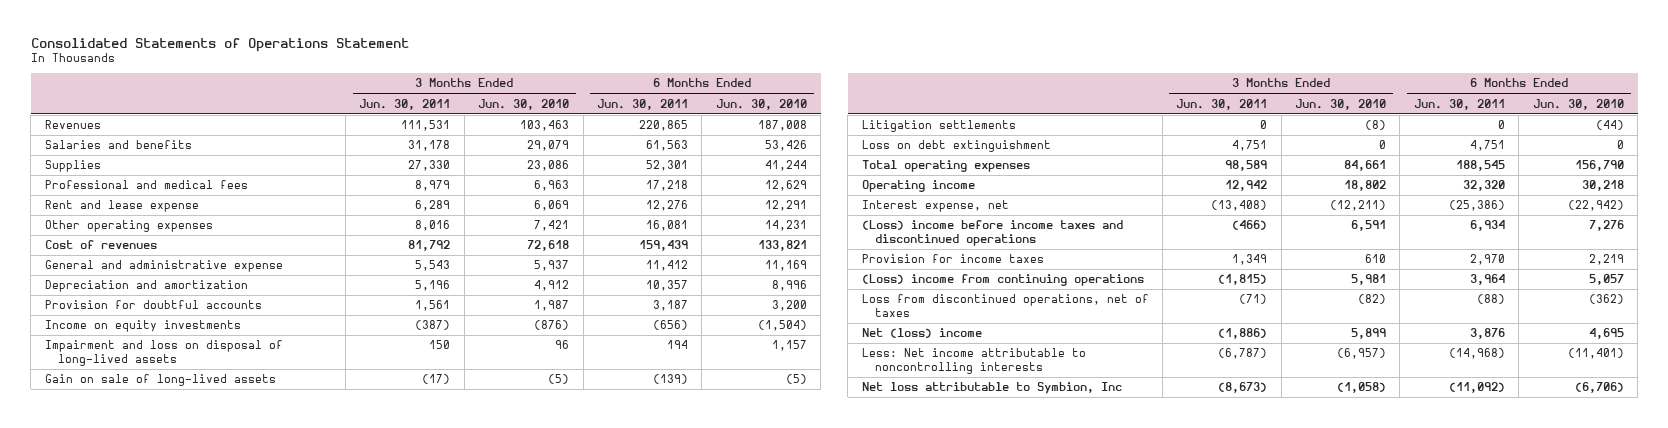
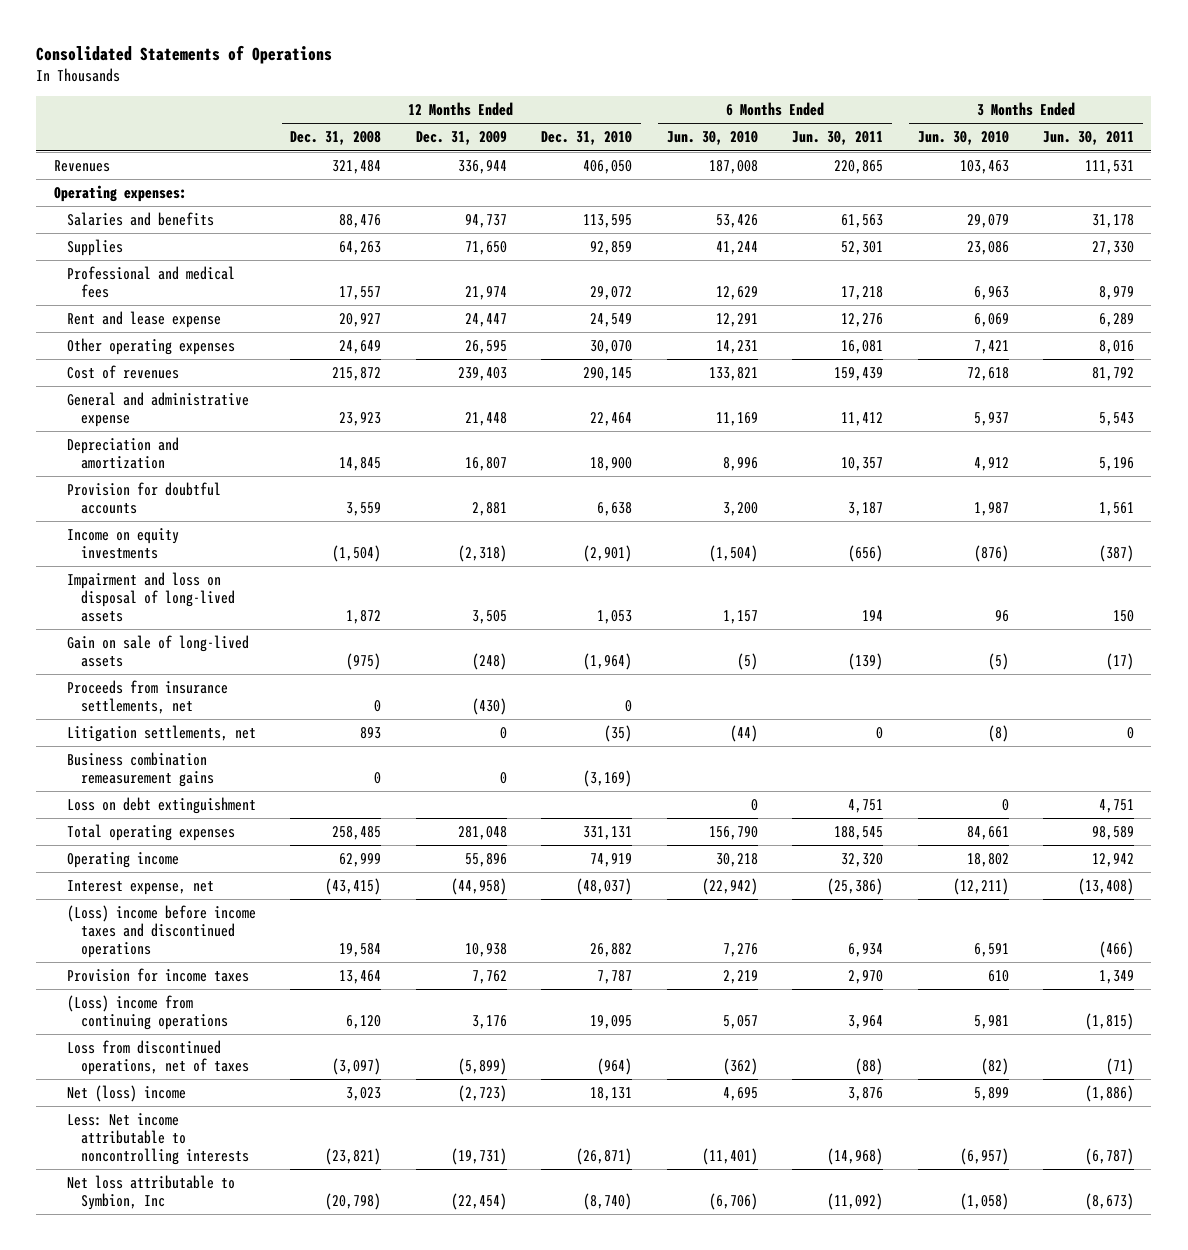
- Consolidated Statements of Operations Statement
+ Consolidated Statements of Operations
- | 3 Months Ended Jun. 30, 2011 | 3 Months Ended Jun. 30, 2010 | 6 Months Ended Jun. 30, 2011 | 6 Months Ended Jun. 30, 2010
+ | 12 Months Ended Dec. 31, 2008 | 12 Months Ended Dec. 31, 2009 | 12 Months Ended Dec. 31, 2010 | 6 Months Ended Jun. 30, 2010 | 6 Months Ended Jun. 30, 2011 | 3 Months Ended Jun. 30, 2010 | 3 Months Ended Jun. 30, 2011
+ Operating expenses:
- Litigation settlements | 0 | (8) | 0 | (44)
+ Proceeds from insurance settlements, net | 0 | (430) | 0 | | | |
+ Litigation settlements, net | 893 | 0 | (35) | (44) | 0 | (8) | 0
+ Business combination remeasurement gains | 0 | 0 | (3,169) | | | |

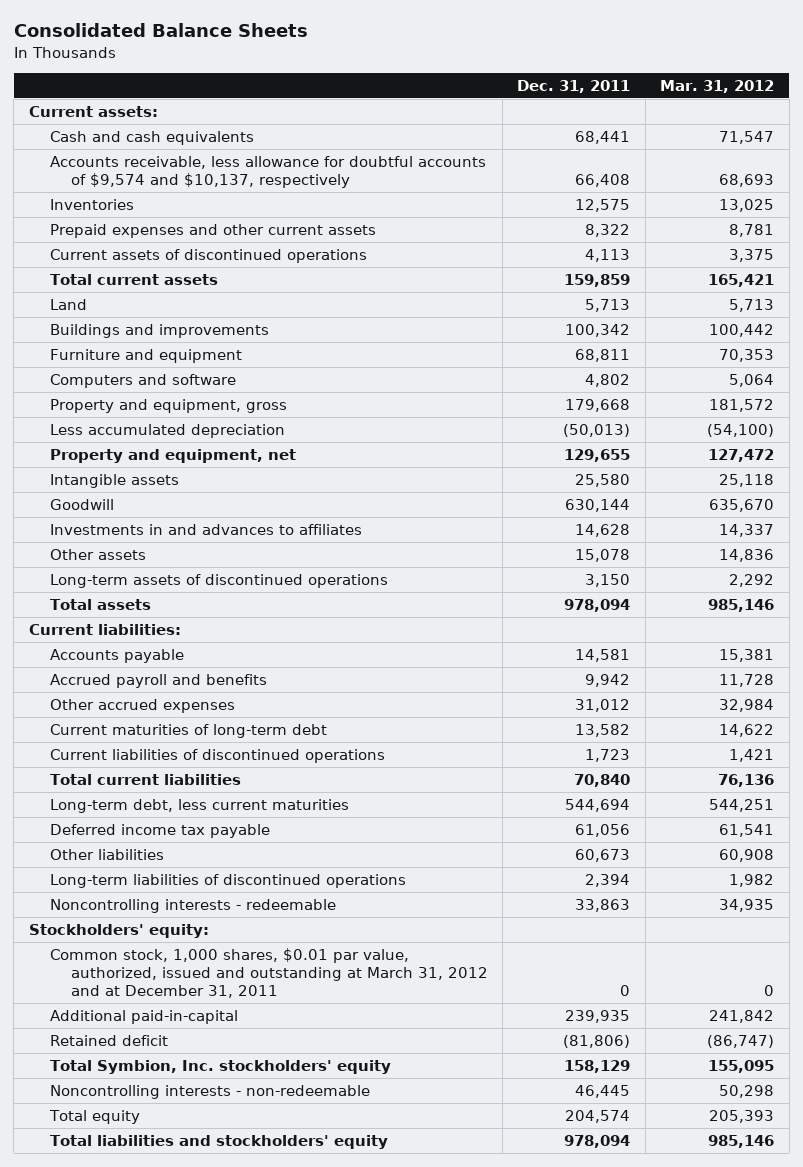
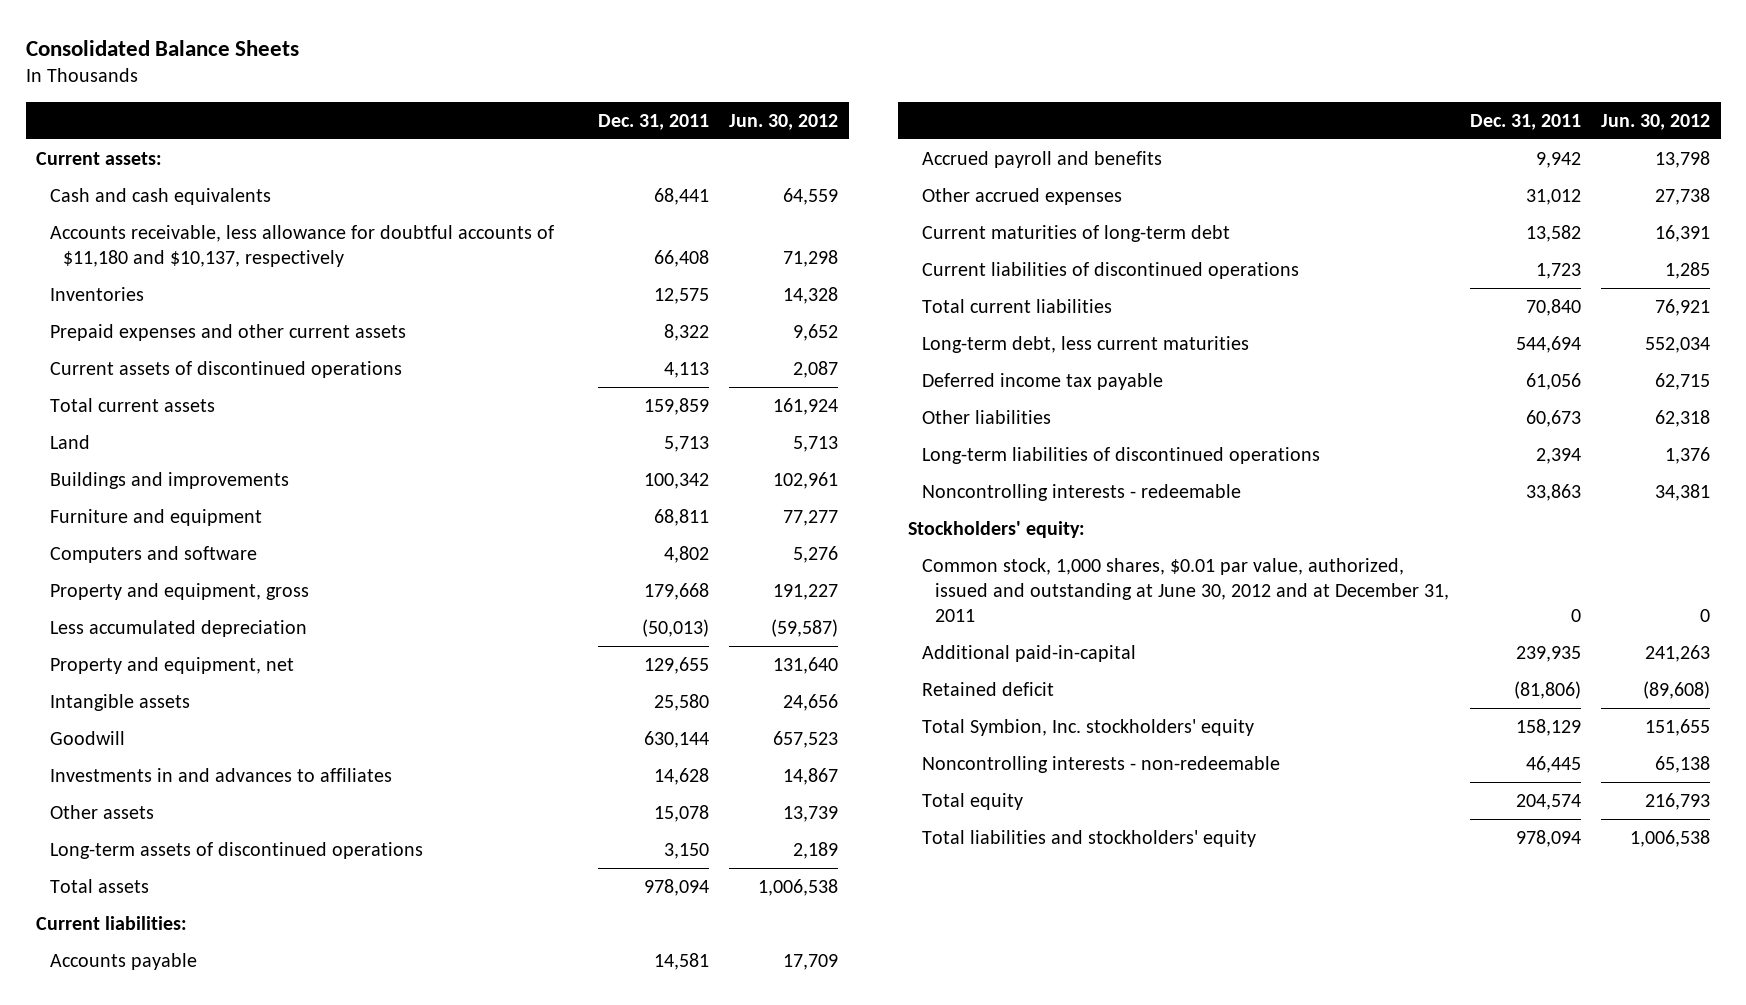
- | Dec. 31, 2011 | Mar. 31, 2012
+ | Dec. 31, 2011 | Jun. 30, 2012
- Accounts receivable, less allowance for doubtful accounts of $9,574 and $10,137, respectively | 66,408 | 68,693
+ Accounts receivable, less allowance for doubtful accounts of $11,180 and $10,137, respectively | 66,408 | 71,298
- Common stock, 1,000 shares, $0.01 par value, authorized, issued and outstanding at March 31, 2012 and at December 31, 2011 | 0 | 0
+ Common stock, 1,000 shares, $0.01 par value, authorized, issued and outstanding at June 30, 2012 and at December 31, 2011 | 0 | 0

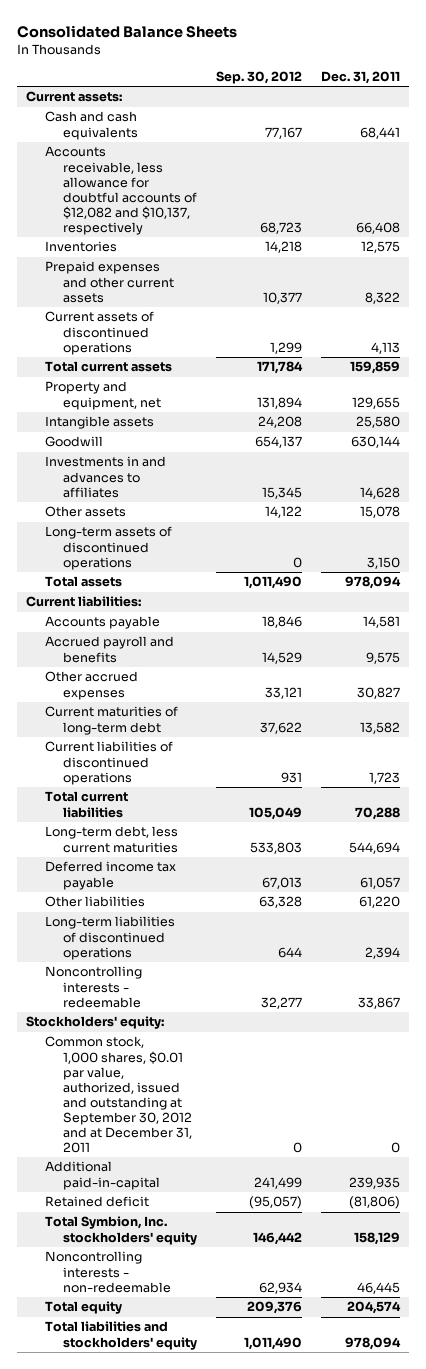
- | Dec. 31, 2011 | Jun. 30, 2012
+ | Sep. 30, 2012 | Dec. 31, 2011
- Accounts receivable, less allowance for doubtful accounts of $11,180 and $10,137, respectively | 66,408 | 71,298
+ Accounts receivable, less allowance for doubtful accounts of $12,082 and $10,137, respectively | 68,723 | 66,408
- Land | 5,713 | 5,713
- Buildings and improvements | 100,342 | 102,961
- Furniture and equipment | 68,811 | 77,277
- Computers and software | 4,802 | 5,276
- Property and equipment, gross | 179,668 | 191,227
- Less accumulated depreciation | (50,013) | (59,587)
- Accrued payroll and benefits | 9,942 | 13,798
- Other accrued expenses | 31,012 | 27,738
+ Accrued payroll and benefits | 14,529 | 9,575
+ Other accrued expenses | 33,121 | 30,827
- Total current liabilities | 70,840 | 76,921
+ Total current liabilities | 105,049 | 70,288
- Deferred income tax payable | 61,056 | 62,715
- Other liabilities | 60,673 | 62,318
+ Deferred income tax payable | 67,013 | 61,057
+ Other liabilities | 63,328 | 61,220
- Noncontrolling interests - redeemable | 33,863 | 34,381
+ Noncontrolling interests - redeemable | 32,277 | 33,867
- Common stock, 1,000 shares, $0.01 par value, authorized, issued and outstanding at June 30, 2012 and at December 31, 2011 | 0 | 0
+ Common stock, 1,000 shares, $0.01 par value, authorized, issued and outstanding at September 30, 2012 and at December 31, 2011 | 0 | 0

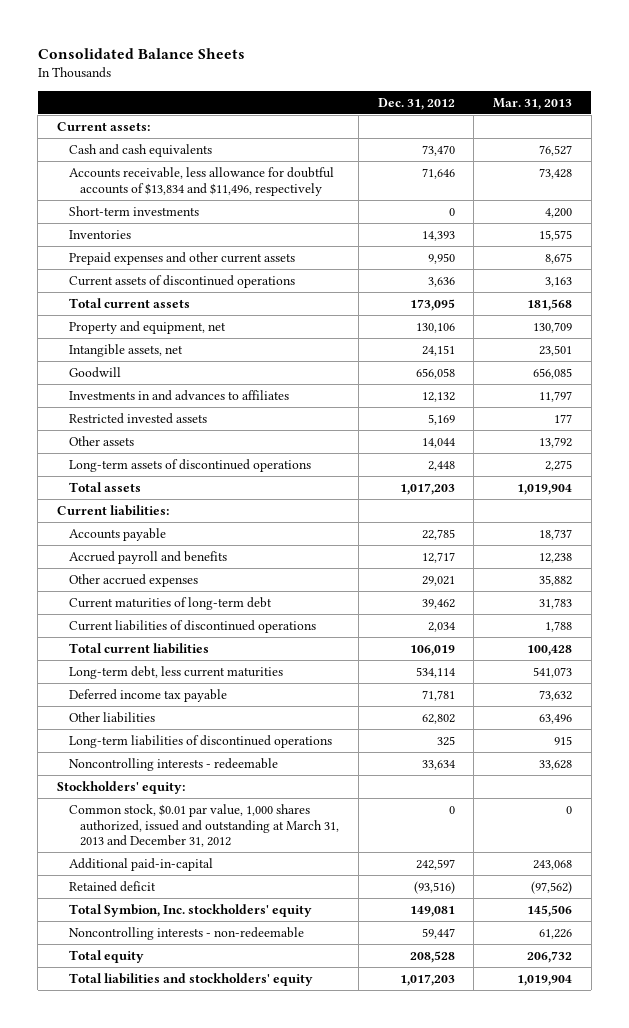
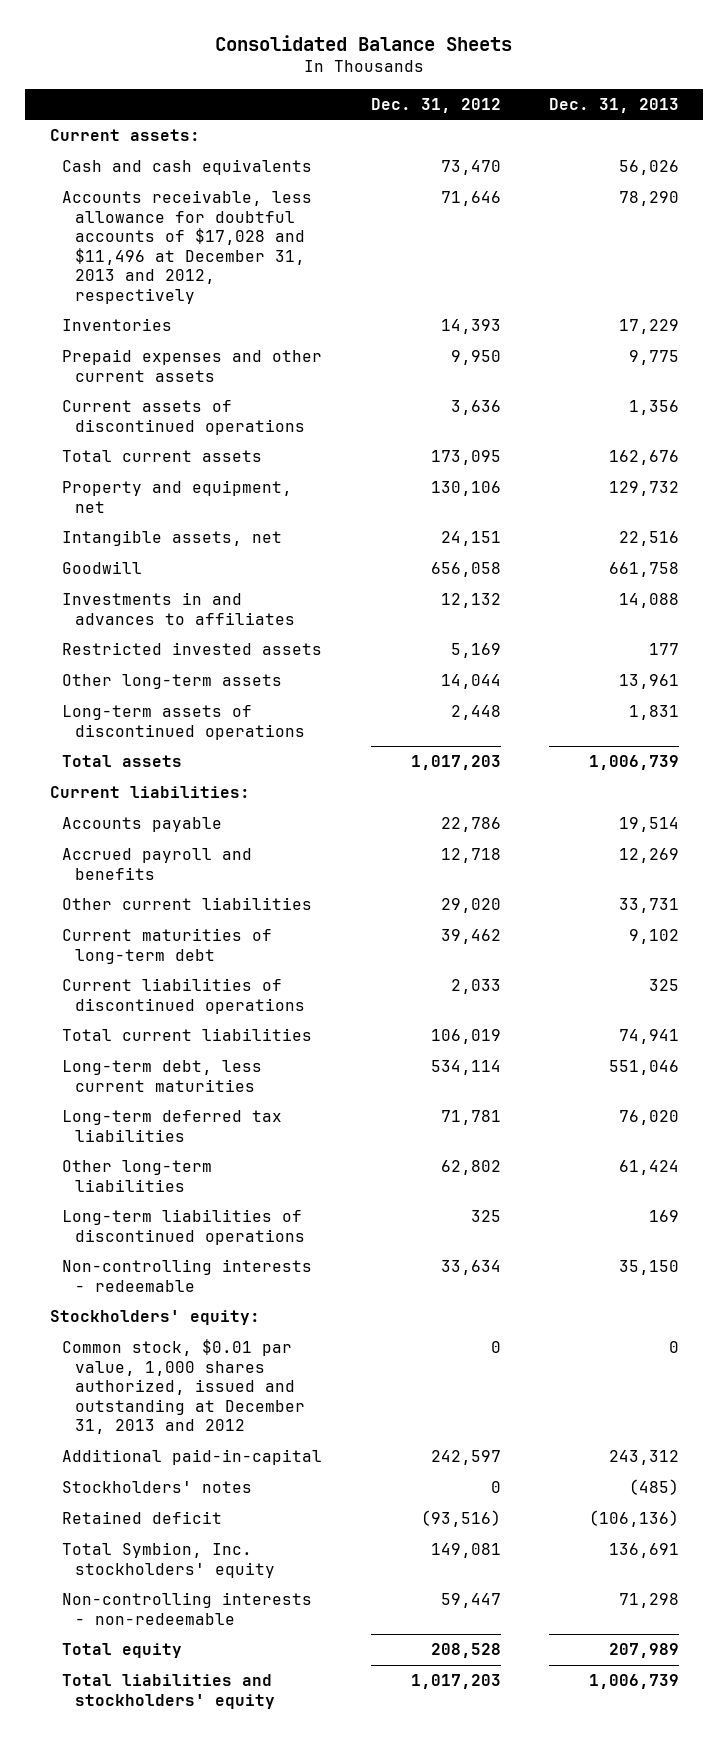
- | Dec. 31, 2012 | Mar. 31, 2013
+ | Dec. 31, 2012 | Dec. 31, 2013
- Accounts receivable, less allowance for doubtful accounts of $13,834 and $11,496, respectively | 71,646 | 73,428
- Short-term investments | 0 | 4,200
+ Accounts receivable, less allowance for doubtful accounts of $17,028 and $11,496 at December 31, 2013 and 2012, respectively | 71,646 | 78,290
- Other assets | 14,044 | 13,792
+ Other long-term assets | 14,044 | 13,961
- Accounts payable | 22,785 | 18,737
- Accrued payroll and benefits | 12,717 | 12,238
- Other accrued expenses | 29,021 | 35,882
+ Accounts payable | 22,786 | 19,514
+ Accrued payroll and benefits | 12,718 | 12,269
+ Other current liabilities | 29,020 | 33,731
- Current liabilities of discontinued operations | 2,034 | 1,788
+ Current liabilities of discontinued operations | 2,033 | 325
- Deferred income tax payable | 71,781 | 73,632
- Other liabilities | 62,802 | 63,496
+ Long-term deferred tax liabilities | 71,781 | 76,020
+ Other long-term liabilities | 62,802 | 61,424
- Noncontrolling interests - redeemable | 33,634 | 33,628
+ Non-controlling interests - redeemable | 33,634 | 35,150
- Common stock, $0.01 par value, 1,000 shares authorized, issued and outstanding at March 31, 2013 and December 31, 2012 | 0 | 0
+ Common stock, $0.01 par value, 1,000 shares authorized, issued and outstanding at December 31, 2013 and 2012 | 0 | 0
+ Stockholders' notes | 0 | (485)
- Noncontrolling interests - non-redeemable | 59,447 | 61,226
+ Non-controlling interests - non-redeemable | 59,447 | 71,298

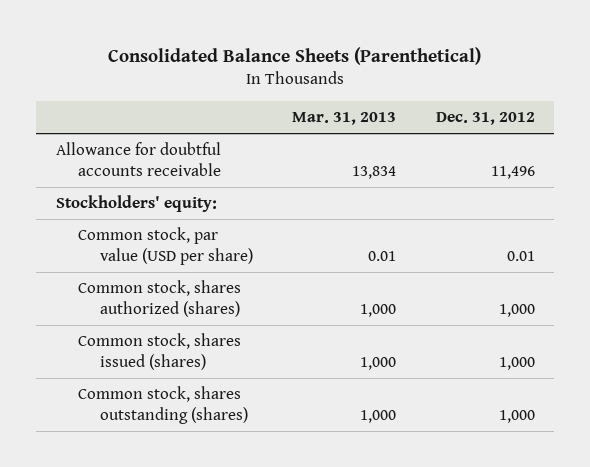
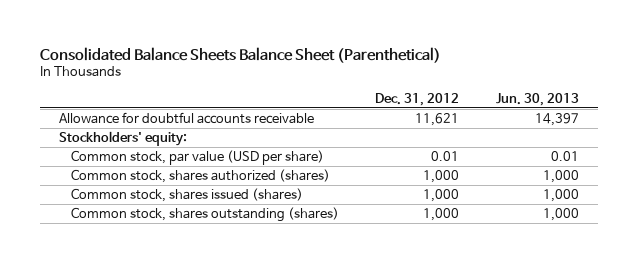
- Consolidated Balance Sheets (Parenthetical)
+ Consolidated Balance Sheets Balance Sheet (Parenthetical)
- | Mar. 31, 2013 | Dec. 31, 2012
+ | Dec. 31, 2012 | Jun. 30, 2013
- Allowance for doubtful accounts receivable | 13,834 | 11,496
+ Allowance for doubtful accounts receivable | 11,621 | 14,397

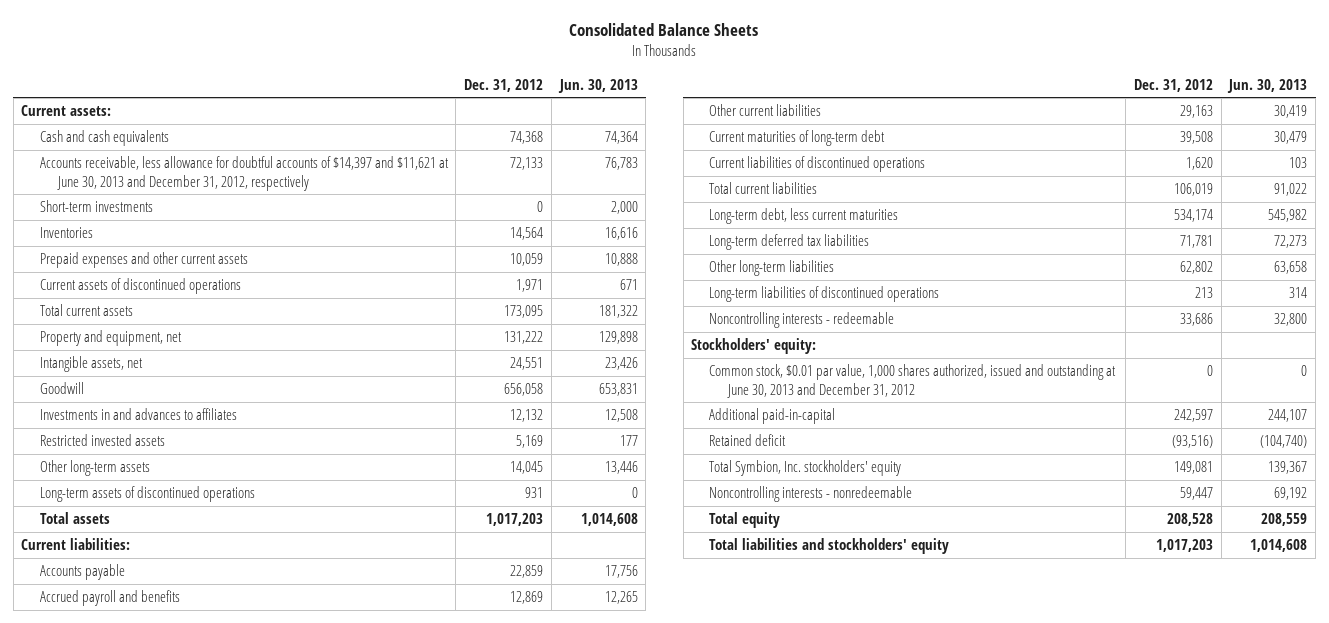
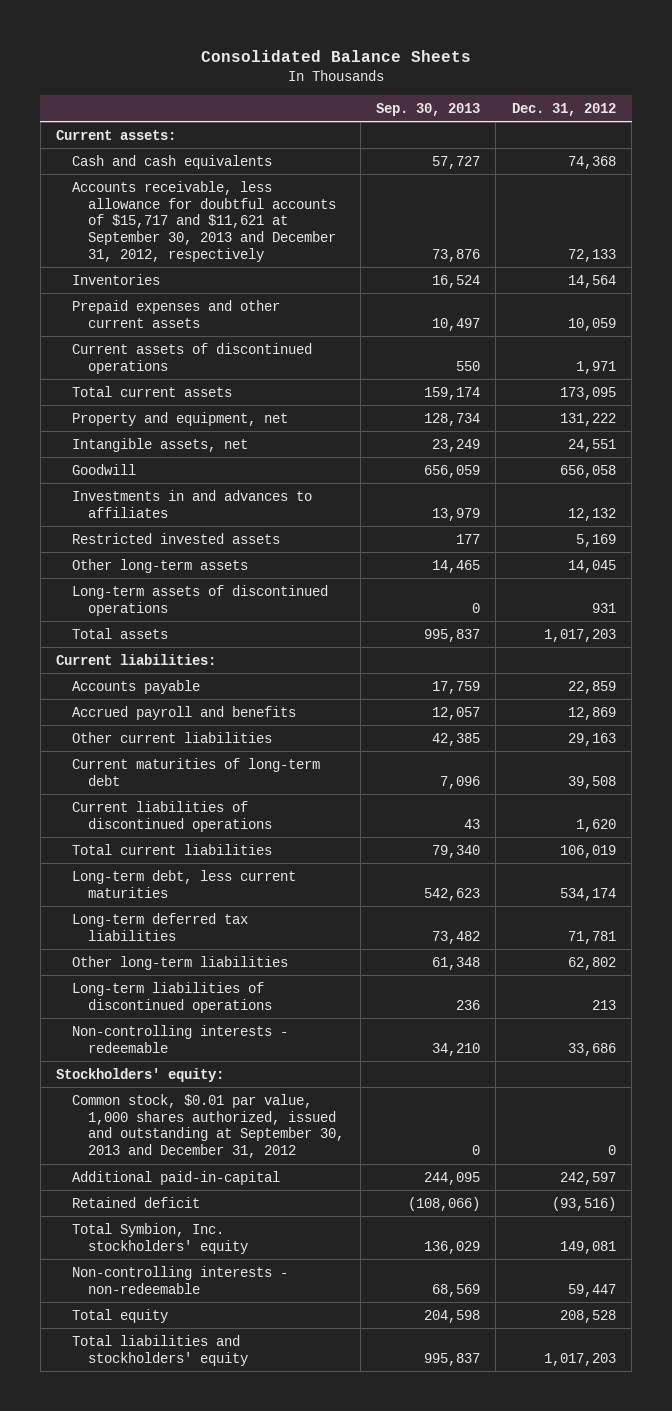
- | Dec. 31, 2012 | Jun. 30, 2013
+ | Sep. 30, 2013 | Dec. 31, 2012
- Accounts receivable, less allowance for doubtful accounts of $14,397 and $11,621 at June 30, 2013 and December 31, 2012, respectively | 72,133 | 76,783
- Short-term investments | 0 | 2,000
+ Accounts receivable, less allowance for doubtful accounts of $15,717 and $11,621 at September 30, 2013 and December 31, 2012, respectively | 73,876 | 72,133
- Noncontrolling interests - redeemable | 33,686 | 32,800
+ Non-controlling interests - redeemable | 34,210 | 33,686
- Common stock, $0.01 par value, 1,000 shares authorized, issued and outstanding at June 30, 2013 and December 31, 2012 | 0 | 0
+ Common stock, $0.01 par value, 1,000 shares authorized, issued and outstanding at September 30, 2013 and December 31, 2012 | 0 | 0
- Noncontrolling interests - nonredeemable | 59,447 | 69,192
+ Non-controlling interests - non-redeemable | 68,569 | 59,447

